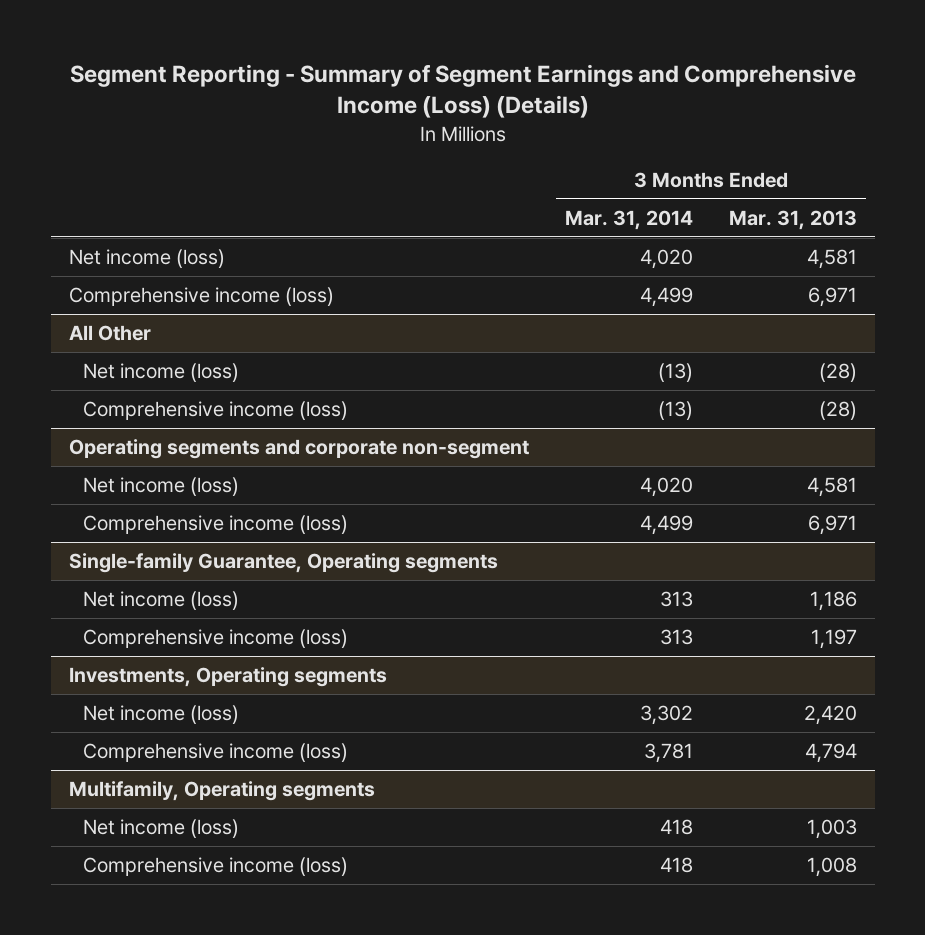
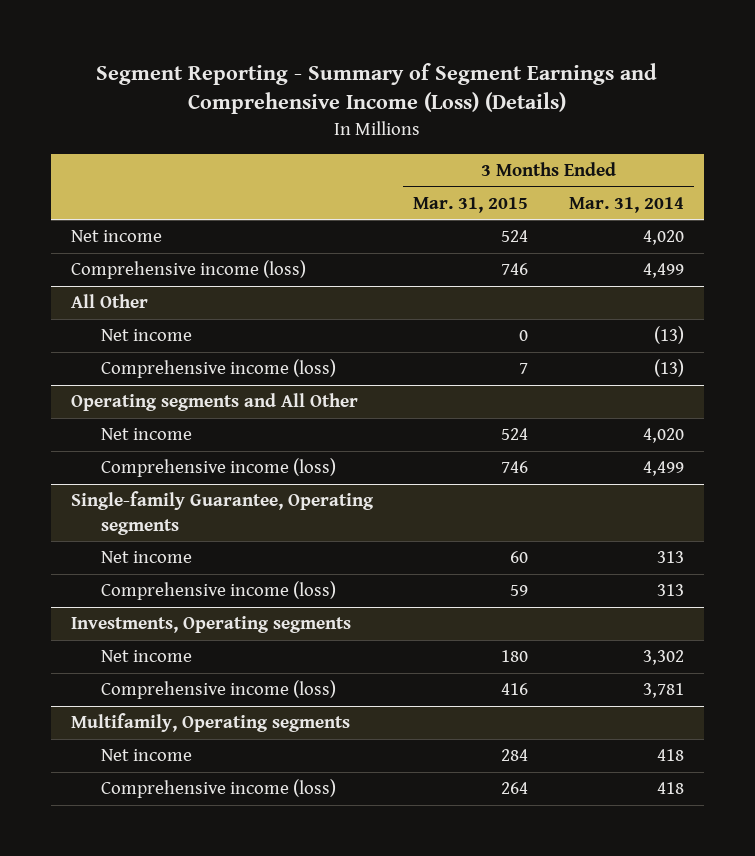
- | 3 Months Ended Mar. 31, 2014 | 3 Months Ended Mar. 31, 2013
+ | 3 Months Ended Mar. 31, 2015 | 3 Months Ended Mar. 31, 2014
- Net income (loss) | 4,020 | 4,581
+ Net income | 524 | 4,020
@ All Other
- Net income (loss) | (13) | (28)
+ Net income | 0 | (13)
- Operating segments and corporate non-segment
- Net income (loss) | 4,020 | 4,581
+ Operating segments and All Other
+ Net income | 524 | 4,020
@ Single-family Guarantee, Operating segments
- Net income (loss) | 313 | 1,186
+ Net income | 60 | 313
@ Investments, Operating segments
- Net income (loss) | 3,302 | 2,420
+ Net income | 180 | 3,302
@ Multifamily, Operating segments
- Net income (loss) | 418 | 1,003
+ Net income | 284 | 418

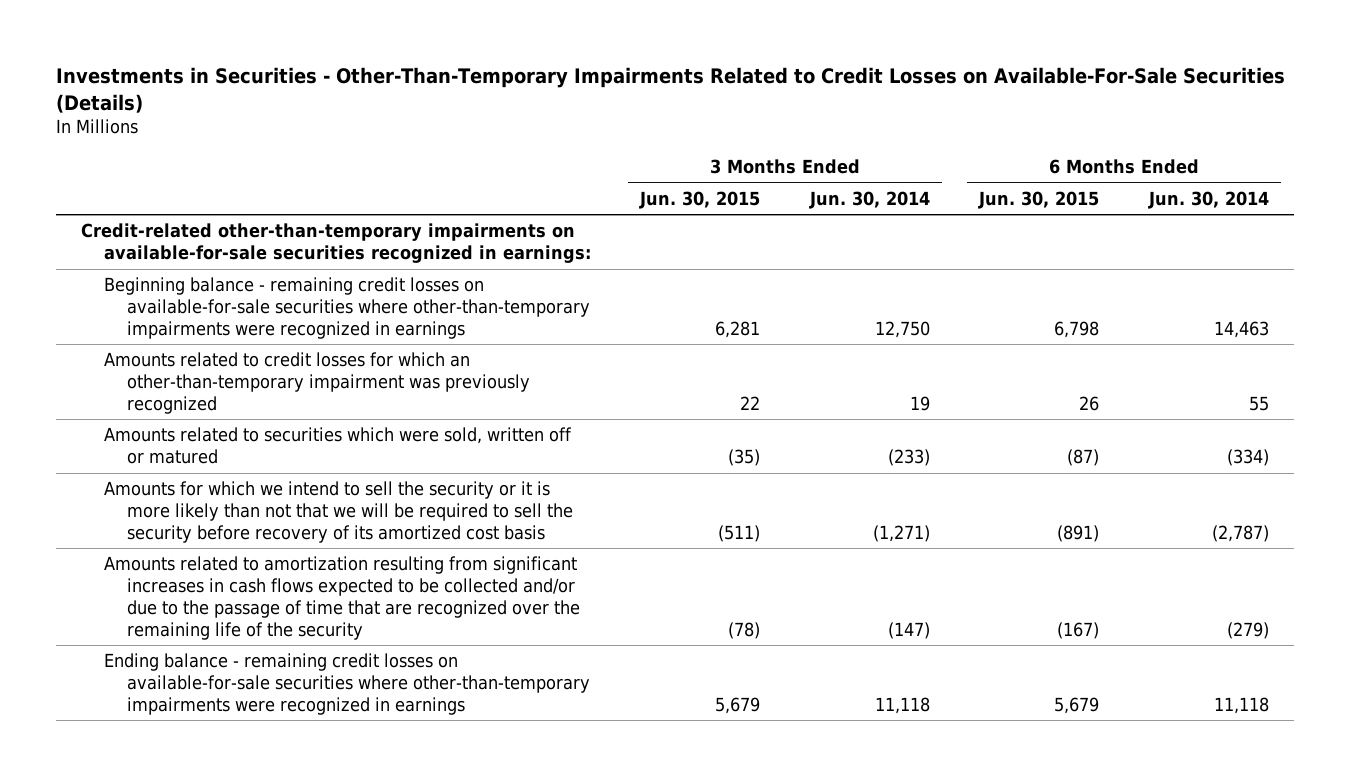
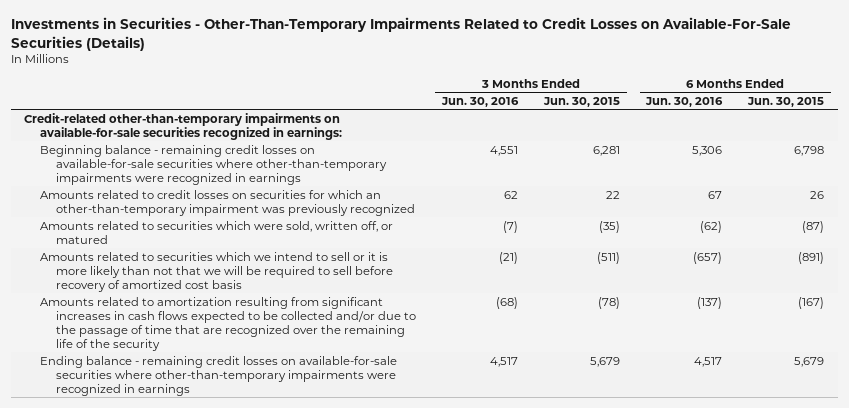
- | 3 Months Ended Jun. 30, 2015 | 3 Months Ended Jun. 30, 2014 | 6 Months Ended Jun. 30, 2015 | 6 Months Ended Jun. 30, 2014
+ | 3 Months Ended Jun. 30, 2016 | 3 Months Ended Jun. 30, 2015 | 6 Months Ended Jun. 30, 2016 | 6 Months Ended Jun. 30, 2015
- Amounts related to credit losses for which an other-than-temporary impairment was previously recognized | 22 | 19 | 26 | 55
- Amounts related to securities which were sold, written off or matured | (35) | (233) | (87) | (334)
- Amounts for which we intend to sell the security or it is more likely than not that we will be required to sell the security before recovery of its amortized cost basis | (511) | (1,271) | (891) | (2,787)
+ Amounts related to credit losses on securities for which an other-than-temporary impairment was previously recognized | 62 | 22 | 67 | 26
+ Amounts related to securities which were sold, written off, or matured | (7) | (35) | (62) | (87)
+ Amounts related to securities which we intend to sell or it is more likely than not that we will be required to sell before recovery of amortized cost basis | (21) | (511) | (657) | (891)

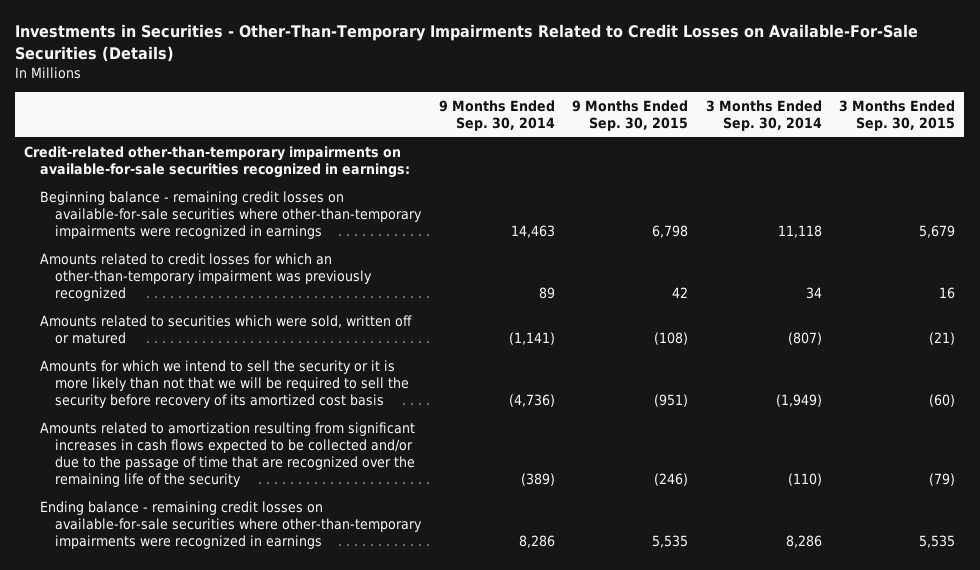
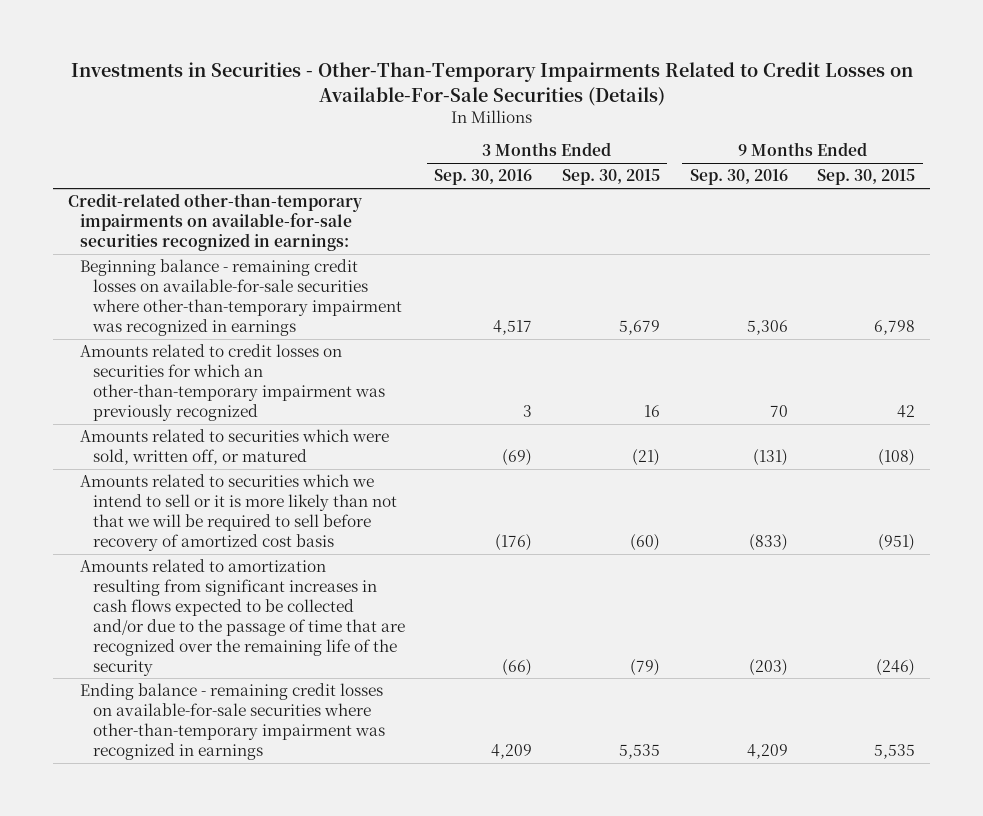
- | 9 Months Ended Sep. 30, 2014 | 9 Months Ended Sep. 30, 2015 | 3 Months Ended Sep. 30, 2014 | 3 Months Ended Sep. 30, 2015
+ | 3 Months Ended Sep. 30, 2016 | 3 Months Ended Sep. 30, 2015 | 9 Months Ended Sep. 30, 2016 | 9 Months Ended Sep. 30, 2015
- Beginning balance - remaining credit losses on available-for-sale securities where other-than-temporary impairments were recognized in earnings | 14,463 | 6,798 | 11,118 | 5,679
- Amounts related to credit losses for which an other-than-temporary impairment was previously recognized | 89 | 42 | 34 | 16
- Amounts related to securities which were sold, written off or matured | (1,141) | (108) | (807) | (21)
- Amounts for which we intend to sell the security or it is more likely than not that we will be required to sell the security before recovery of its amortized cost basis | (4,736) | (951) | (1,949) | (60)
+ Beginning balance - remaining credit losses on available-for-sale securities where other-than-temporary impairment was recognized in earnings | 4,517 | 5,679 | 5,306 | 6,798
+ Amounts related to credit losses on securities for which an other-than-temporary impairment was previously recognized | 3 | 16 | 70 | 42
+ Amounts related to securities which were sold, written off, or matured | (69) | (21) | (131) | (108)
+ Amounts related to securities which we intend to sell or it is more likely than not that we will be required to sell before recovery of amortized cost basis | (176) | (60) | (833) | (951)
- Ending balance - remaining credit losses on available-for-sale securities where other-than-temporary impairments were recognized in earnings | 8,286 | 5,535 | 8,286 | 5,535
+ Ending balance - remaining credit losses on available-for-sale securities where other-than-temporary impairment was recognized in earnings | 4,209 | 5,535 | 4,209 | 5,535

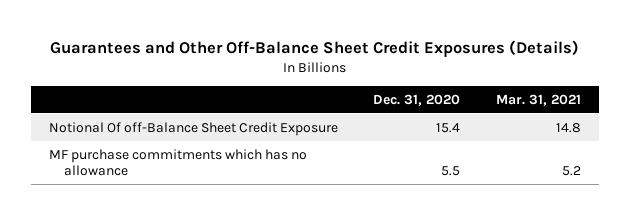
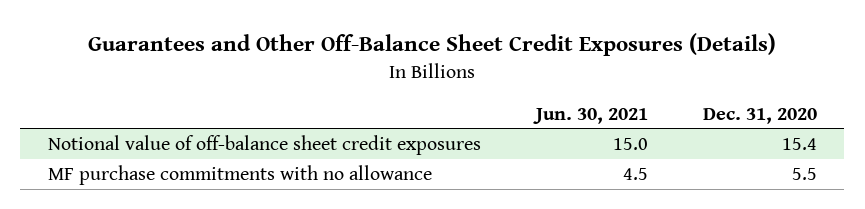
- | Dec. 31, 2020 | Mar. 31, 2021
+ | Jun. 30, 2021 | Dec. 31, 2020
- Notional Of off-Balance Sheet Credit Exposure | 15.4 | 14.8
- MF purchase commitments which has no allowance | 5.5 | 5.2
+ Notional value of off-balance sheet credit exposures | 15.0 | 15.4
+ MF purchase commitments with no allowance | 4.5 | 5.5

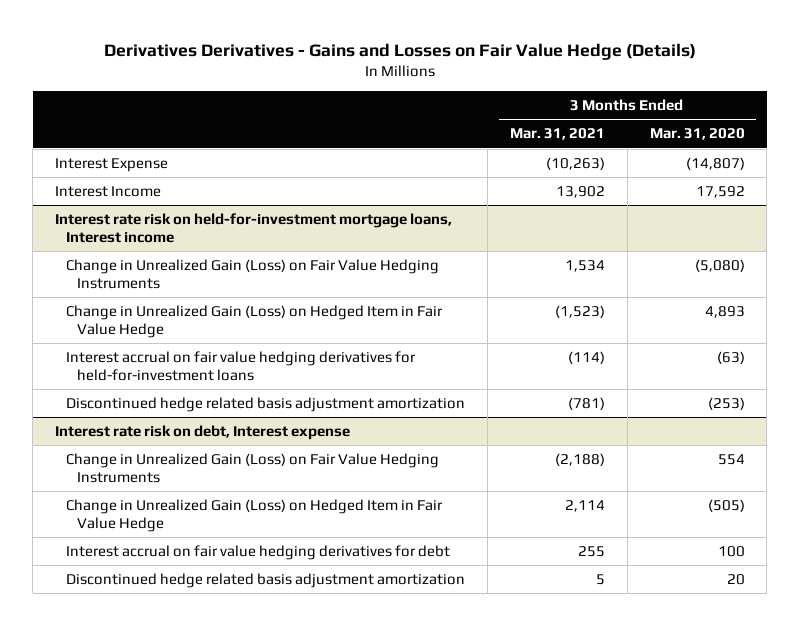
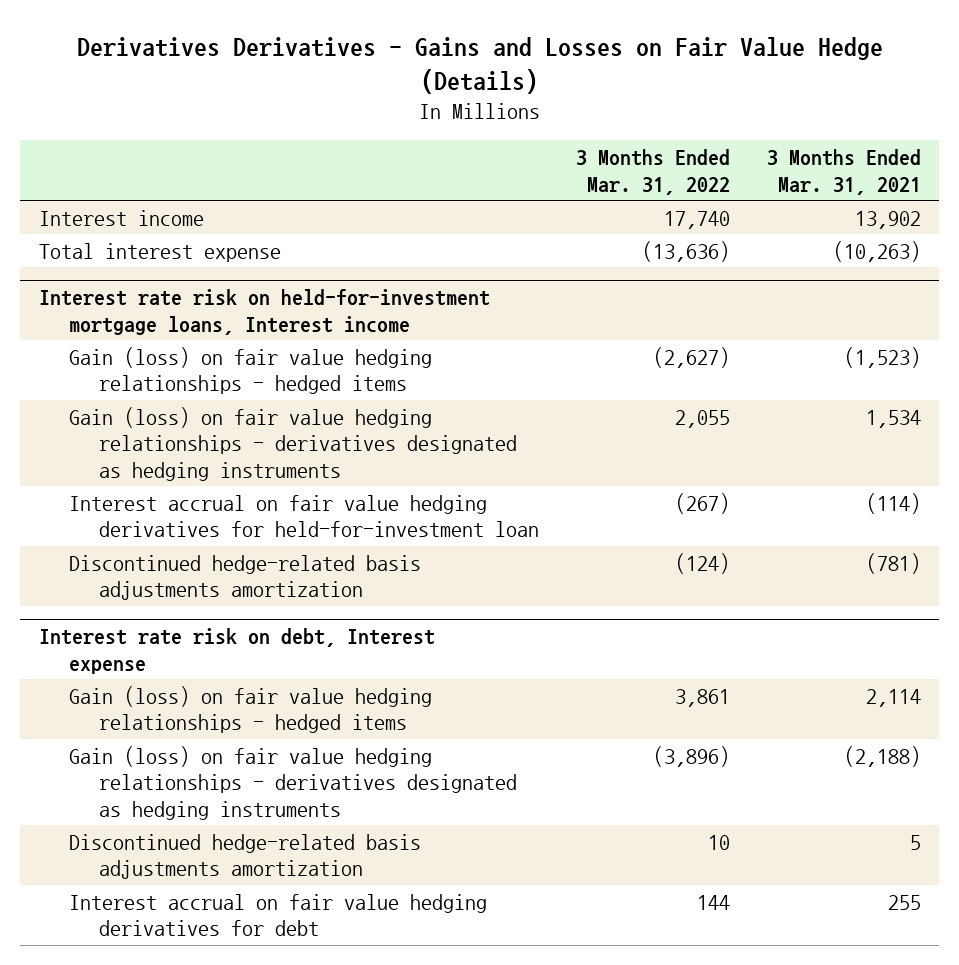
- | 3 Months Ended Mar. 31, 2021 | 3 Months Ended Mar. 31, 2020
+ | 3 Months Ended Mar. 31, 2022 | 3 Months Ended Mar. 31, 2021
- Interest Expense | (10,263) | (14,807)
- Interest Income | 13,902 | 17,592
+ Interest income | 17,740 | 13,902
+ Total interest expense | (13,636) | (10,263)
@ Interest rate risk on held-for-investment mortgage loans, Interest income
- Change in Unrealized Gain (Loss) on Fair Value Hedging Instruments | 1,534 | (5,080)
- Change in Unrealized Gain (Loss) on Hedged Item in Fair Value Hedge | (1,523) | 4,893
- Interest accrual on fair value hedging derivatives for held-for-investment loans | (114) | (63)
- Discontinued hedge related basis adjustment amortization | (781) | (253)
+ Gain (loss) on fair value hedging relationships - hedged items | (2,627) | (1,523)
+ Gain (loss) on fair value hedging relationships - derivatives designated as hedging instruments | 2,055 | 1,534
+ Interest accrual on fair value hedging derivatives for held-for-investment loan | (267) | (114)
+ Discontinued hedge-related basis adjustments amortization | (124) | (781)
@ Interest rate risk on debt, Interest expense
- Change in Unrealized Gain (Loss) on Fair Value Hedging Instruments | (2,188) | 554
- Change in Unrealized Gain (Loss) on Hedged Item in Fair Value Hedge | 2,114 | (505)
+ Gain (loss) on fair value hedging relationships - hedged items | 3,861 | 2,114
+ Gain (loss) on fair value hedging relationships - derivatives designated as hedging instruments | (3,896) | (2,188)
+ Discontinued hedge-related basis adjustments amortization | 10 | 5
- Discontinued hedge related basis adjustment amortization | 5 | 20

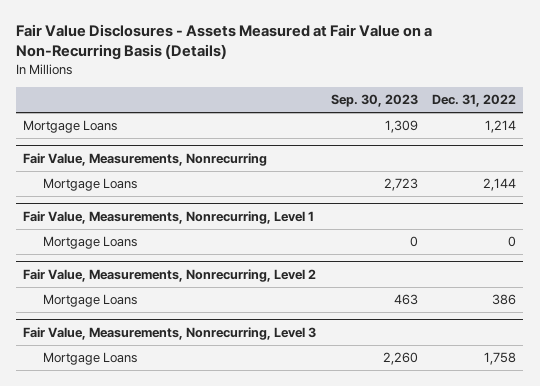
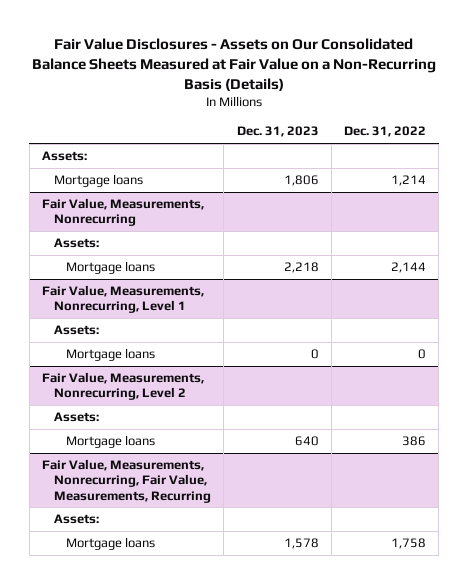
- Fair Value Disclosures - Assets Measured at Fair Value on a Non-Recurring Basis (Details)
+ Fair Value Disclosures - Assets on Our Consolidated Balance Sheets Measured at Fair Value on a Non-Recurring Basis (Details)
- | Sep. 30, 2023 | Dec. 31, 2022
+ | Dec. 31, 2023 | Dec. 31, 2022
- Mortgage Loans | 1,309 | 1,214
+ Assets:
+ Mortgage loans | 1,806 | 1,214
@ Fair Value, Measurements, Nonrecurring
- Mortgage Loans | 2,723 | 2,144
+ Assets:
+ Mortgage loans | 2,218 | 2,144
@ Fair Value, Measurements, Nonrecurring, Level 1
- Mortgage Loans | 0 | 0
+ Assets:
+ Mortgage loans | 0 | 0
@ Fair Value, Measurements, Nonrecurring, Level 2
- Mortgage Loans | 463 | 386
- Fair Value, Measurements, Nonrecurring, Level 3
- Mortgage Loans | 2,260 | 1,758
@ Fair Value, Measurements, Nonrecurring, Level 2
+ Assets:
+ Mortgage loans | 640 | 386
+ Fair Value, Measurements, Nonrecurring, Fair Value, Measurements, Recurring
+ Assets:
+ Mortgage loans | 1,578 | 1,758

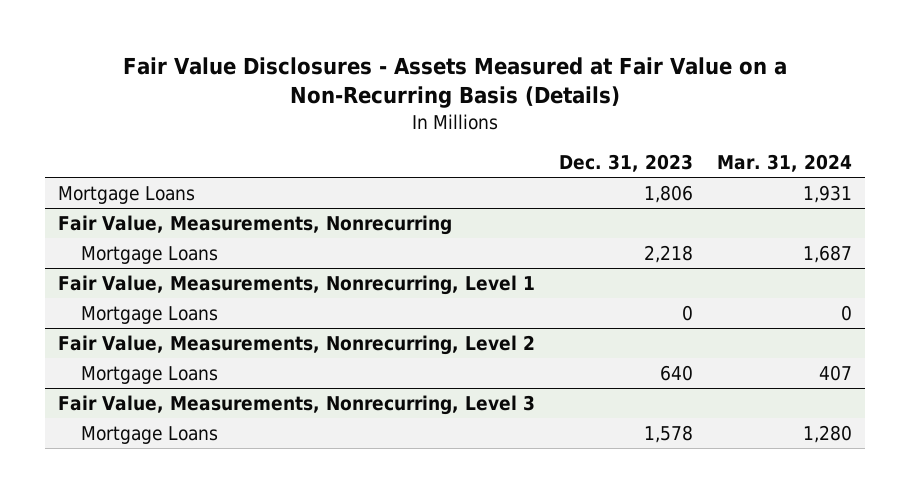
- Fair Value Disclosures - Assets on Our Consolidated Balance Sheets Measured at Fair Value on a Non-Recurring Basis (Details)
+ Fair Value Disclosures - Assets Measured at Fair Value on a Non-Recurring Basis (Details)
- | Dec. 31, 2023 | Dec. 31, 2022
+ | Dec. 31, 2023 | Mar. 31, 2024
- Assets:
- Mortgage loans | 1,806 | 1,214
+ Mortgage Loans | 1,806 | 1,931
@ Fair Value, Measurements, Nonrecurring
- Assets:
- Mortgage loans | 2,218 | 2,144
+ Mortgage Loans | 2,218 | 1,687
@ Fair Value, Measurements, Nonrecurring, Level 1
- Assets:
- Mortgage loans | 0 | 0
+ Mortgage Loans | 0 | 0
@ Fair Value, Measurements, Nonrecurring, Level 2
- Assets:
- Mortgage loans | 640 | 386
- Fair Value, Measurements, Nonrecurring, Fair Value, Measurements, Recurring
- Assets:
- Mortgage loans | 1,578 | 1,758
@ Fair Value, Measurements, Nonrecurring, Level 2
+ Mortgage Loans | 640 | 407
+ Fair Value, Measurements, Nonrecurring, Level 3
+ Mortgage Loans | 1,578 | 1,280

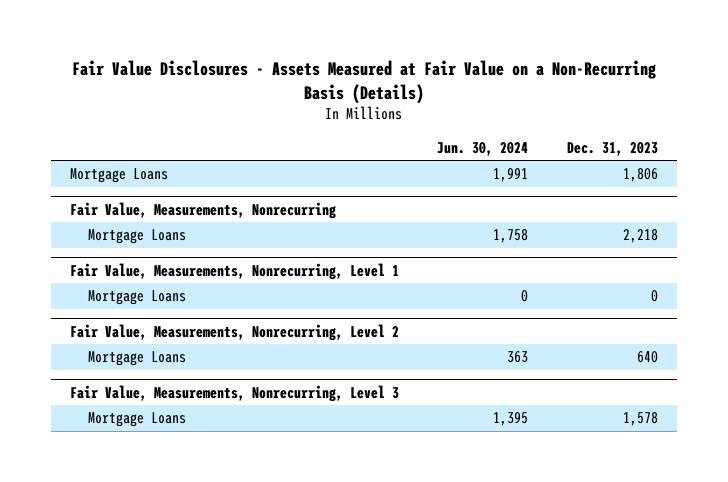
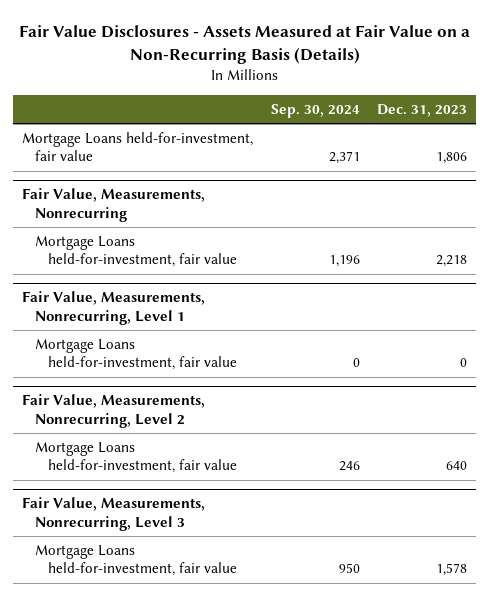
- | Jun. 30, 2024 | Dec. 31, 2023
+ | Sep. 30, 2024 | Dec. 31, 2023
- Mortgage Loans | 1,991 | 1,806
+ Mortgage Loans held-for-investment, fair value | 2,371 | 1,806
@ Fair Value, Measurements, Nonrecurring
- Mortgage Loans | 1,758 | 2,218
+ Mortgage Loans held-for-investment, fair value | 1,196 | 2,218
@ Fair Value, Measurements, Nonrecurring, Level 1
- Mortgage Loans | 0 | 0
+ Mortgage Loans held-for-investment, fair value | 0 | 0
@ Fair Value, Measurements, Nonrecurring, Level 2
- Mortgage Loans | 363 | 640
+ Mortgage Loans held-for-investment, fair value | 246 | 640
@ Fair Value, Measurements, Nonrecurring, Level 3
- Mortgage Loans | 1,395 | 1,578
+ Mortgage Loans held-for-investment, fair value | 950 | 1,578

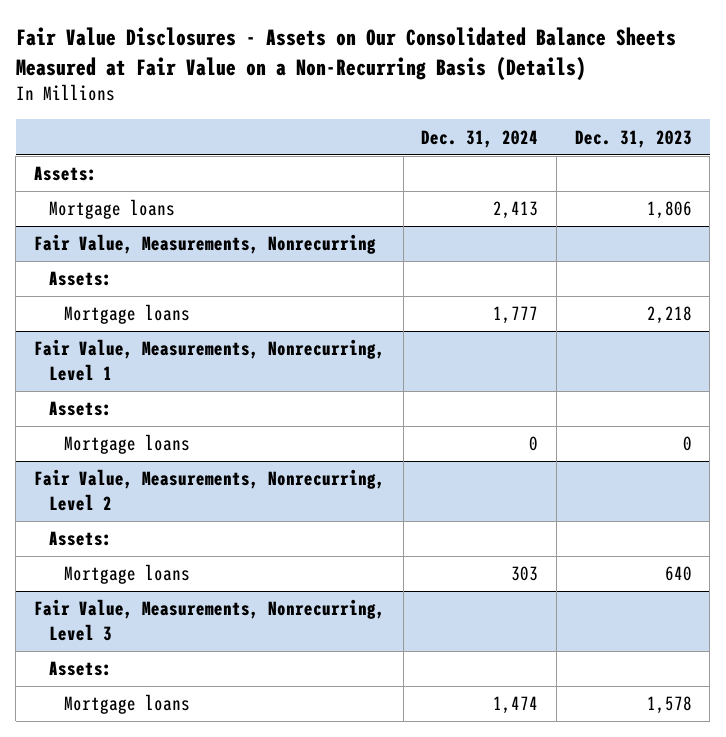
- Fair Value Disclosures - Assets Measured at Fair Value on a Non-Recurring Basis (Details)
+ Fair Value Disclosures - Assets on Our Consolidated Balance Sheets Measured at Fair Value on a Non-Recurring Basis (Details)
- | Sep. 30, 2024 | Dec. 31, 2023
+ | Dec. 31, 2024 | Dec. 31, 2023
- Mortgage Loans held-for-investment, fair value | 2,371 | 1,806
+ Assets:
+ Mortgage loans | 2,413 | 1,806
@ Fair Value, Measurements, Nonrecurring
- Mortgage Loans held-for-investment, fair value | 1,196 | 2,218
+ Assets:
+ Mortgage loans | 1,777 | 2,218
@ Fair Value, Measurements, Nonrecurring, Level 1
- Mortgage Loans held-for-investment, fair value | 0 | 0
+ Assets:
+ Mortgage loans | 0 | 0
@ Fair Value, Measurements, Nonrecurring, Level 2
- Mortgage Loans held-for-investment, fair value | 246 | 640
+ Assets:
+ Mortgage loans | 303 | 640
@ Fair Value, Measurements, Nonrecurring, Level 3
- Mortgage Loans held-for-investment, fair value | 950 | 1,578
+ Assets:
+ Mortgage loans | 1,474 | 1,578

